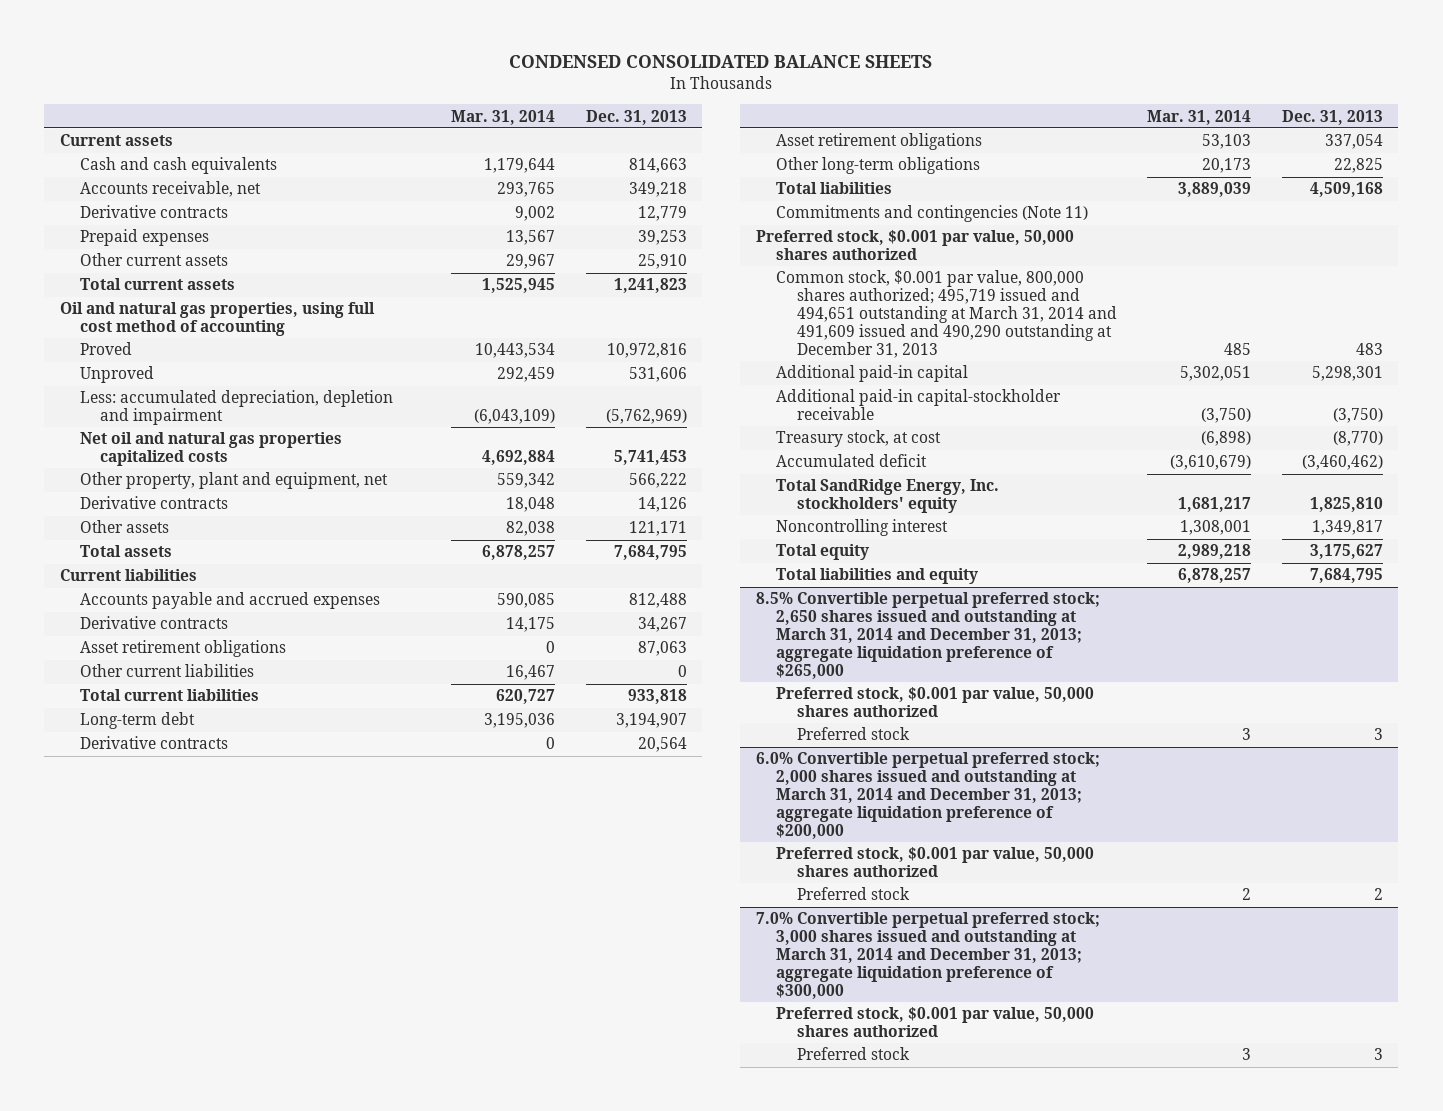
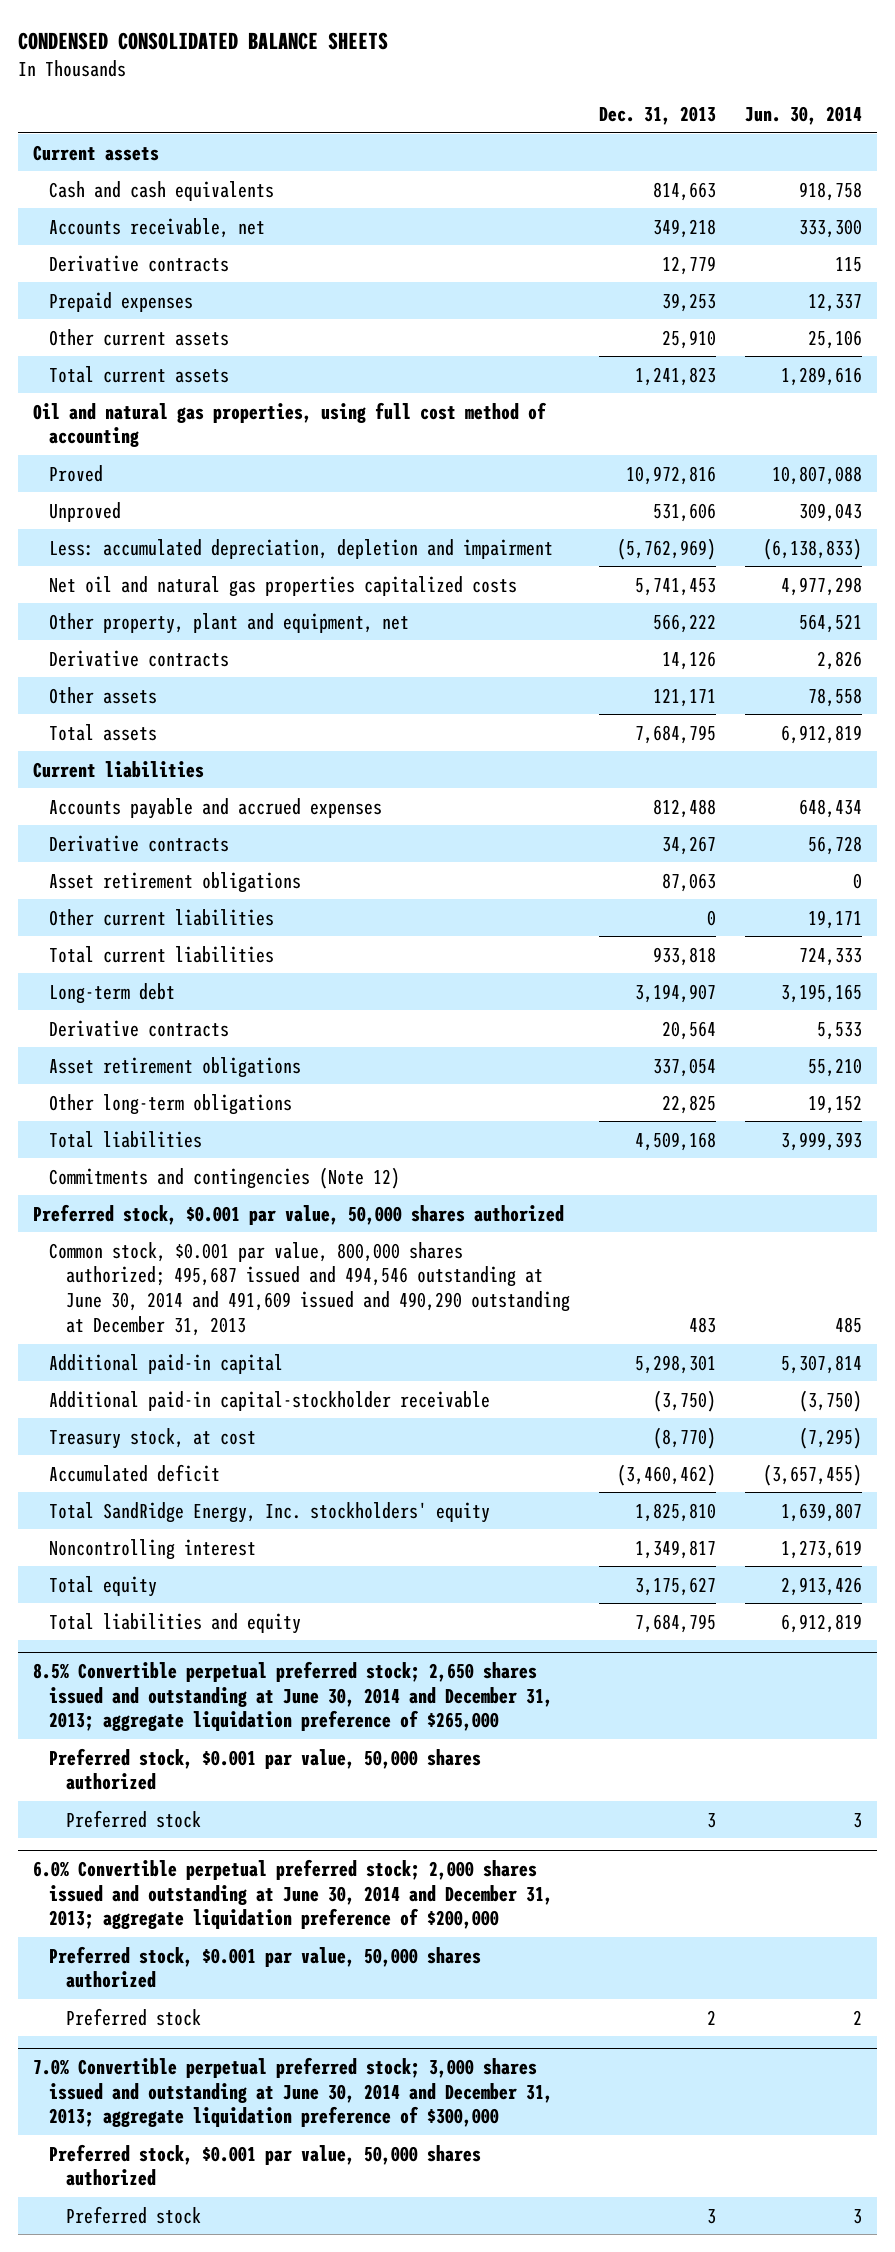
- | Mar. 31, 2014 | Dec. 31, 2013
+ | Dec. 31, 2013 | Jun. 30, 2014
- Commitments and contingencies (Note 11)
+ Commitments and contingencies (Note 12)
- Common stock, $0.001 par value, 800,000 shares authorized; 495,719 issued and 494,651 outstanding at March 31, 2014 and 491,609 issued and 490,290 outstanding at December 31, 2013 | 485 | 483
+ Common stock, $0.001 par value, 800,000 shares authorized; 495,687 issued and 494,546 outstanding at June 30, 2014 and 491,609 issued and 490,290 outstanding at December 31, 2013 | 483 | 485
- 8.5% Convertible perpetual preferred stock; 2,650 shares issued and outstanding at March 31, 2014 and December 31, 2013; aggregate liquidation preference of $265,000
+ 8.5% Convertible perpetual preferred stock; 2,650 shares issued and outstanding at June 30, 2014 and December 31, 2013; aggregate liquidation preference of $265,000
- 6.0% Convertible perpetual preferred stock; 2,000 shares issued and outstanding at March 31, 2014 and December 31, 2013; aggregate liquidation preference of $200,000
+ 6.0% Convertible perpetual preferred stock; 2,000 shares issued and outstanding at June 30, 2014 and December 31, 2013; aggregate liquidation preference of $200,000
- 7.0% Convertible perpetual preferred stock; 3,000 shares issued and outstanding at March 31, 2014 and December 31, 2013; aggregate liquidation preference of $300,000
+ 7.0% Convertible perpetual preferred stock; 3,000 shares issued and outstanding at June 30, 2014 and December 31, 2013; aggregate liquidation preference of $300,000

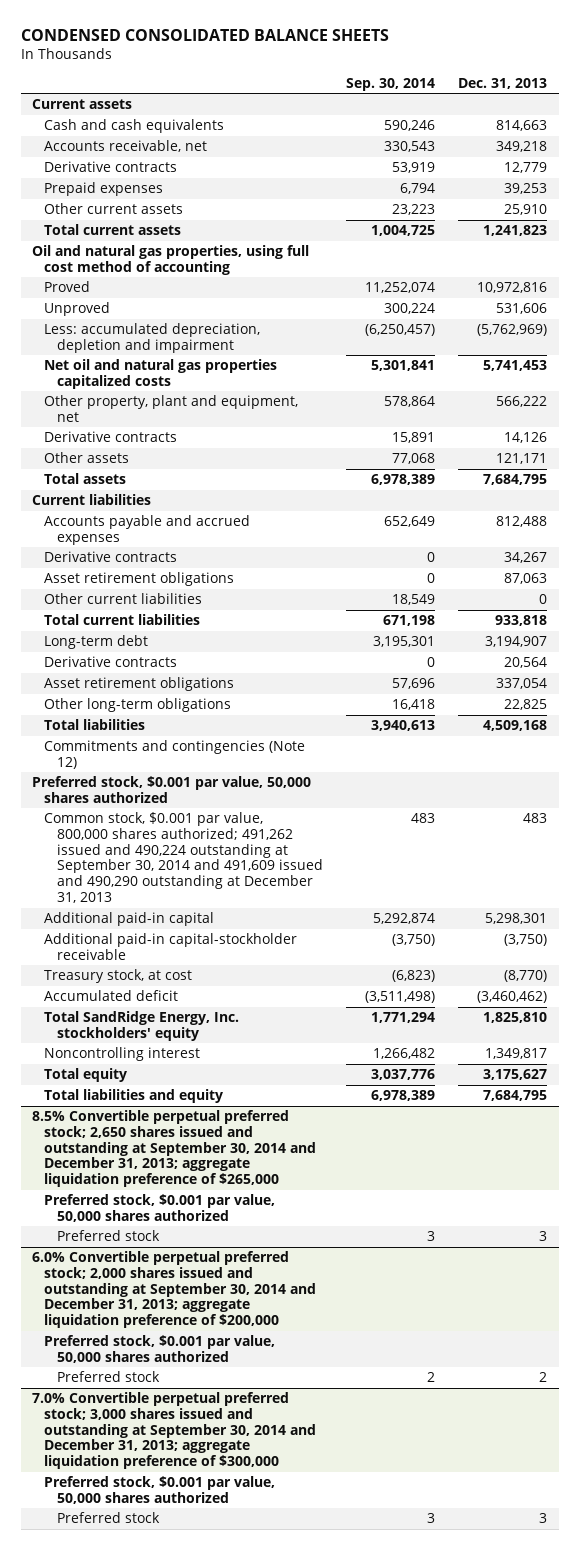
- | Dec. 31, 2013 | Jun. 30, 2014
+ | Sep. 30, 2014 | Dec. 31, 2013
- Common stock, $0.001 par value, 800,000 shares authorized; 495,687 issued and 494,546 outstanding at June 30, 2014 and 491,609 issued and 490,290 outstanding at December 31, 2013 | 483 | 485
+ Common stock, $0.001 par value, 800,000 shares authorized; 491,262 issued and 490,224 outstanding at September 30, 2014 and 491,609 issued and 490,290 outstanding at December 31, 2013 | 483 | 483
- 8.5% Convertible perpetual preferred stock; 2,650 shares issued and outstanding at June 30, 2014 and December 31, 2013; aggregate liquidation preference of $265,000
+ 8.5% Convertible perpetual preferred stock; 2,650 shares issued and outstanding at September 30, 2014 and December 31, 2013; aggregate liquidation preference of $265,000
- 6.0% Convertible perpetual preferred stock; 2,000 shares issued and outstanding at June 30, 2014 and December 31, 2013; aggregate liquidation preference of $200,000
+ 6.0% Convertible perpetual preferred stock; 2,000 shares issued and outstanding at September 30, 2014 and December 31, 2013; aggregate liquidation preference of $200,000
- 7.0% Convertible perpetual preferred stock; 3,000 shares issued and outstanding at June 30, 2014 and December 31, 2013; aggregate liquidation preference of $300,000
+ 7.0% Convertible perpetual preferred stock; 3,000 shares issued and outstanding at September 30, 2014 and December 31, 2013; aggregate liquidation preference of $300,000

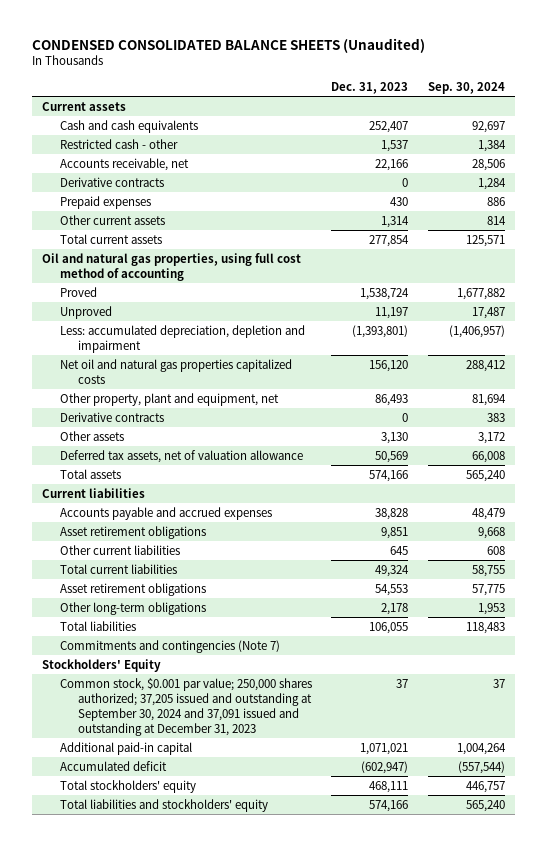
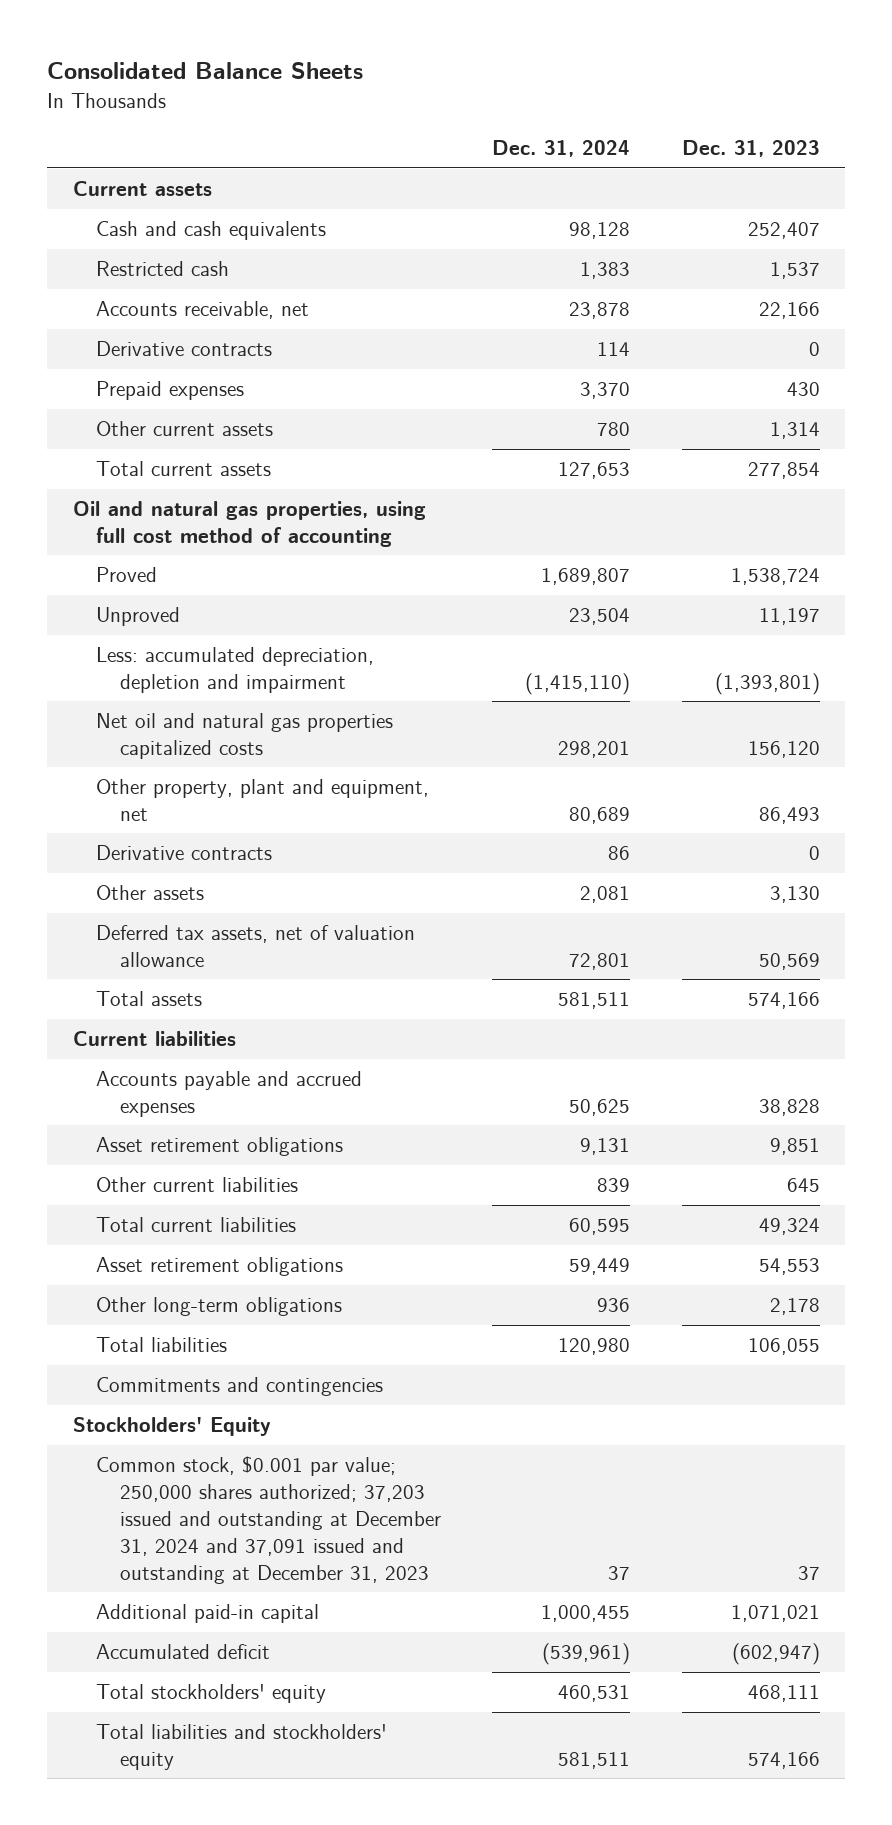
- CONDENSED CONSOLIDATED BALANCE SHEETS (Unaudited)
+ Consolidated Balance Sheets
- | Dec. 31, 2023 | Sep. 30, 2024
+ | Dec. 31, 2024 | Dec. 31, 2023
- Restricted cash - other | 1,537 | 1,384
+ Restricted cash | 1,383 | 1,537
- Commitments and contingencies (Note 7)
+ Commitments and contingencies
- Common stock, $0.001 par value; 250,000 shares authorized; 37,205 issued and outstanding at September 30, 2024 and 37,091 issued and outstanding at December 31, 2023 | 37 | 37
+ Common stock, $0.001 par value; 250,000 shares authorized; 37,203 issued and outstanding at December 31, 2024 and 37,091 issued and outstanding at December 31, 2023 | 37 | 37

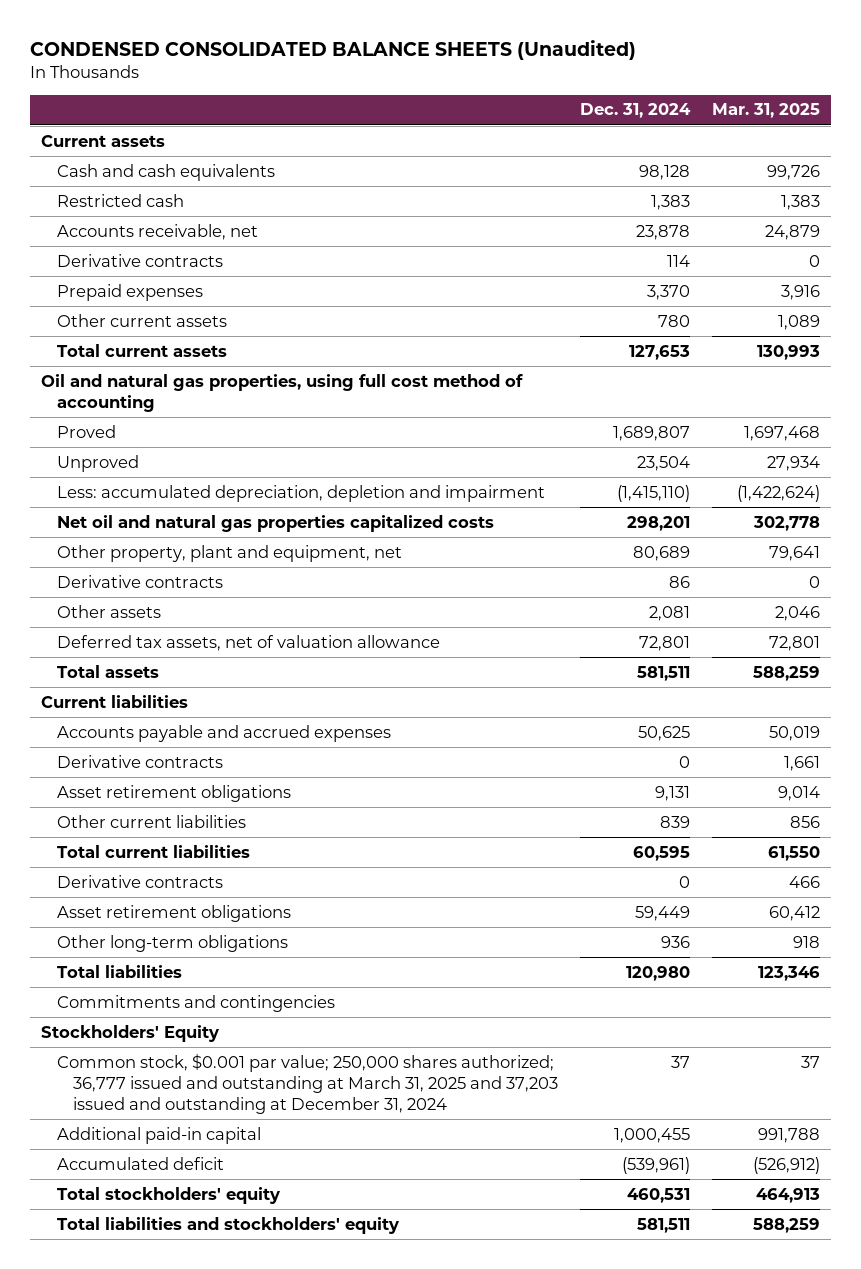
- Consolidated Balance Sheets
+ CONDENSED CONSOLIDATED BALANCE SHEETS (Unaudited)
- | Dec. 31, 2024 | Dec. 31, 2023
+ | Dec. 31, 2024 | Mar. 31, 2025
+ Derivative contracts | 0 | 1,661
+ Derivative contracts | 0 | 466
- Common stock, $0.001 par value; 250,000 shares authorized; 37,203 issued and outstanding at December 31, 2024 and 37,091 issued and outstanding at December 31, 2023 | 37 | 37
+ Common stock, $0.001 par value; 250,000 shares authorized; 36,777 issued and outstanding at March 31, 2025 and 37,203 issued and outstanding at December 31, 2024 | 37 | 37

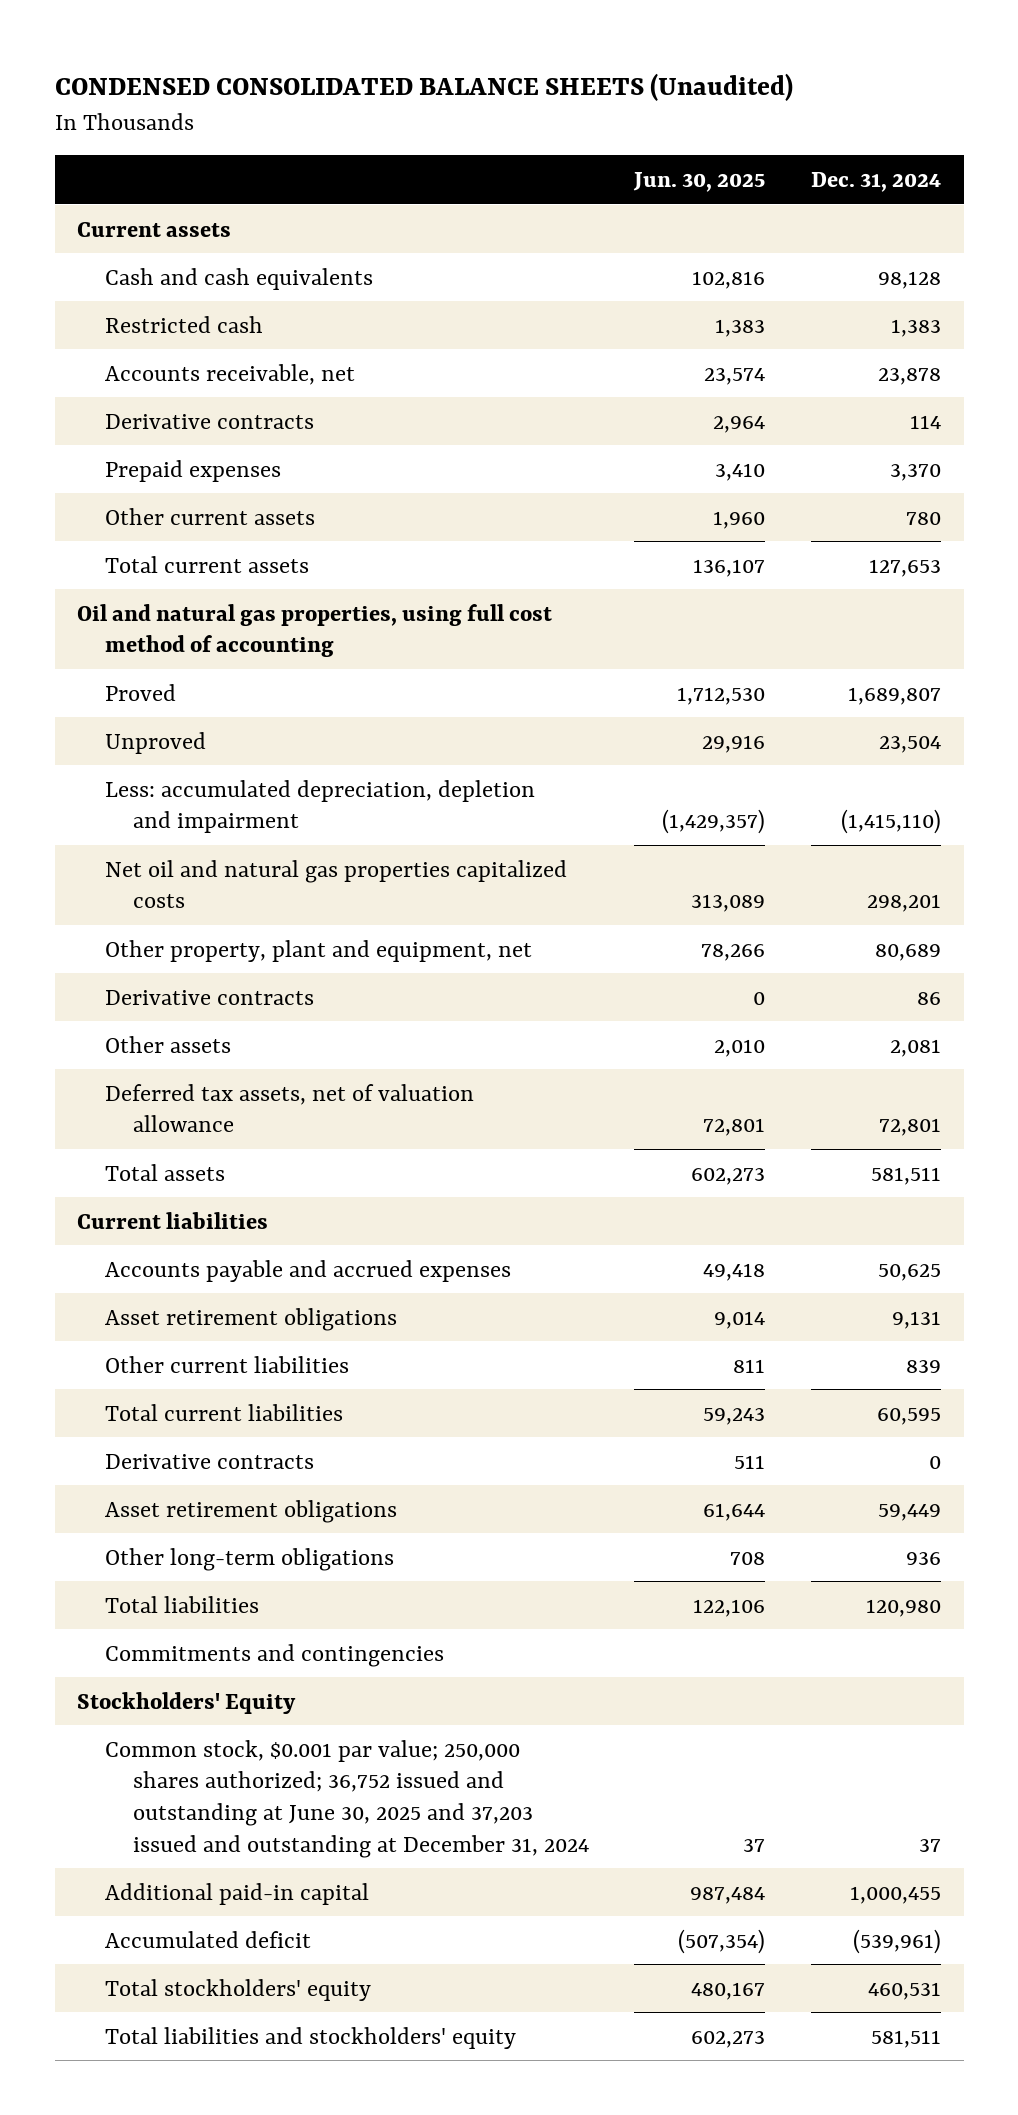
- | Dec. 31, 2024 | Mar. 31, 2025
+ | Jun. 30, 2025 | Dec. 31, 2024
- Derivative contracts | 0 | 1,661
- Common stock, $0.001 par value; 250,000 shares authorized; 36,777 issued and outstanding at March 31, 2025 and 37,203 issued and outstanding at December 31, 2024 | 37 | 37
+ Common stock, $0.001 par value; 250,000 shares authorized; 36,752 issued and outstanding at June 30, 2025 and 37,203 issued and outstanding at December 31, 2024 | 37 | 37

